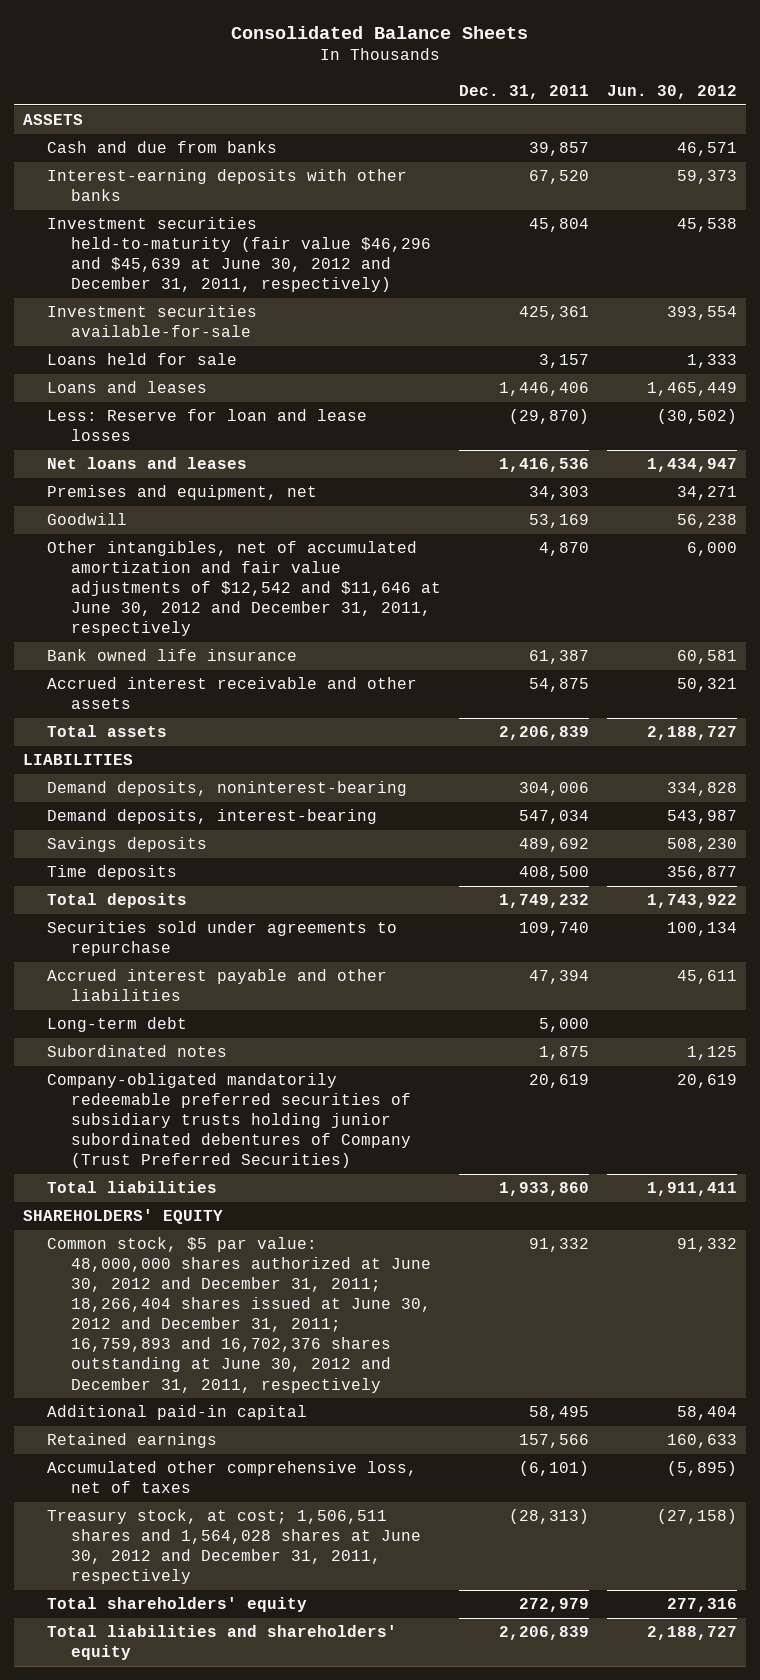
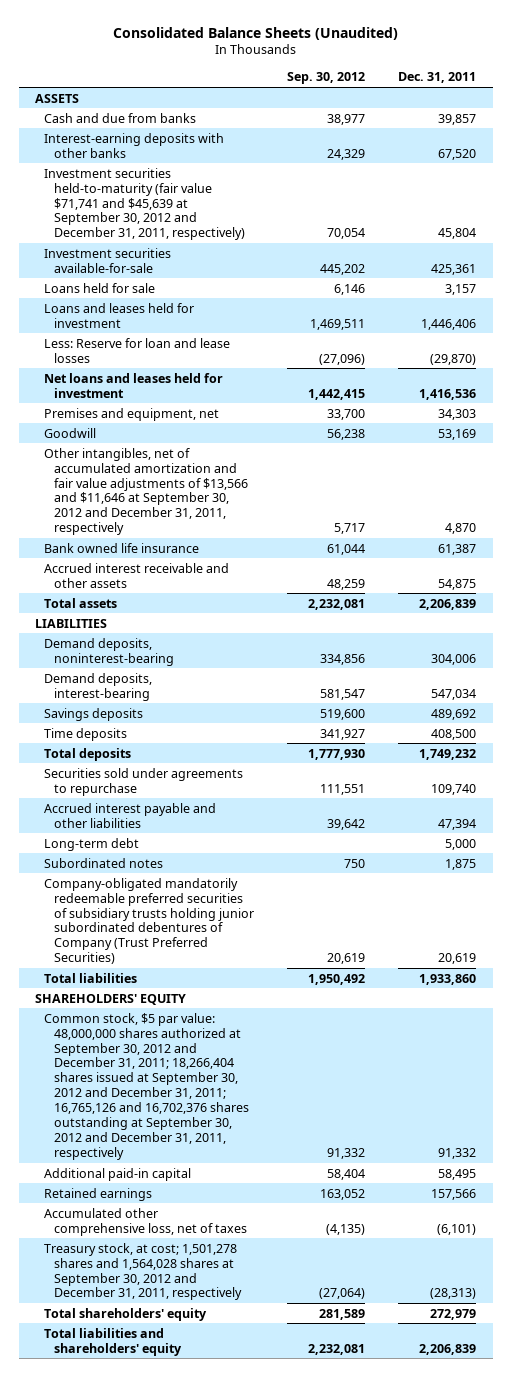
- Consolidated Balance Sheets
+ Consolidated Balance Sheets (Unaudited)
- | Dec. 31, 2011 | Jun. 30, 2012
+ | Sep. 30, 2012 | Dec. 31, 2011
- Investment securities held-to-maturity (fair value $46,296 and $45,639 at June 30, 2012 and December 31, 2011, respectively) | 45,804 | 45,538
+ Investment securities held-to-maturity (fair value $71,741 and $45,639 at September 30, 2012 and December 31, 2011, respectively) | 70,054 | 45,804
- Loans and leases | 1,446,406 | 1,465,449
+ Loans and leases held for investment | 1,469,511 | 1,446,406
- Net loans and leases | 1,416,536 | 1,434,947
+ Net loans and leases held for investment | 1,442,415 | 1,416,536
- Other intangibles, net of accumulated amortization and fair value adjustments of $12,542 and $11,646 at June 30, 2012 and December 31, 2011, respectively | 4,870 | 6,000
+ Other intangibles, net of accumulated amortization and fair value adjustments of $13,566 and $11,646 at September 30, 2012 and December 31, 2011, respectively | 5,717 | 4,870
- Common stock, $5 par value: 48,000,000 shares authorized at June 30, 2012 and December 31, 2011; 18,266,404 shares issued at June 30, 2012 and December 31, 2011; 16,759,893 and 16,702,376 shares outstanding at June 30, 2012 and December 31, 2011, respectively | 91,332 | 91,332
+ Common stock, $5 par value: 48,000,000 shares authorized at September 30, 2012 and December 31, 2011; 18,266,404 shares issued at September 30, 2012 and December 31, 2011; 16,765,126 and 16,702,376 shares outstanding at September 30, 2012 and December 31, 2011, respectively | 91,332 | 91,332
- Treasury stock, at cost; 1,506,511 shares and 1,564,028 shares at June 30, 2012 and December 31, 2011, respectively | (28,313) | (27,158)
+ Treasury stock, at cost; 1,501,278 shares and 1,564,028 shares at September 30, 2012 and December 31, 2011, respectively | (27,064) | (28,313)

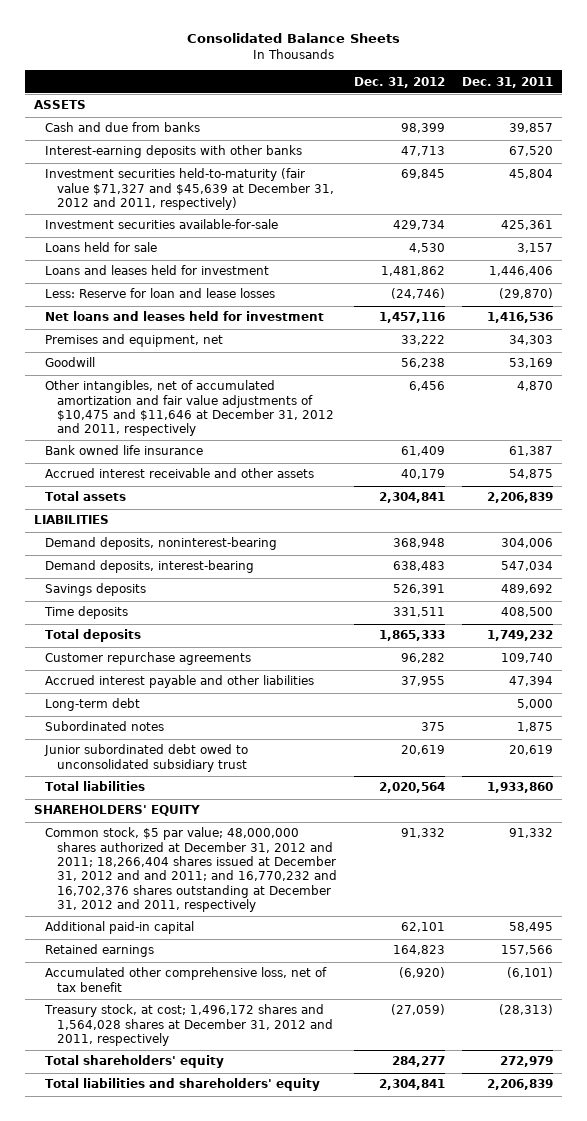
- Consolidated Balance Sheets (Unaudited)
+ Consolidated Balance Sheets
- | Sep. 30, 2012 | Dec. 31, 2011
+ | Dec. 31, 2012 | Dec. 31, 2011
- Investment securities held-to-maturity (fair value $71,741 and $45,639 at September 30, 2012 and December 31, 2011, respectively) | 70,054 | 45,804
+ Investment securities held-to-maturity (fair value $71,327 and $45,639 at December 31, 2012 and 2011, respectively) | 69,845 | 45,804
- Other intangibles, net of accumulated amortization and fair value adjustments of $13,566 and $11,646 at September 30, 2012 and December 31, 2011, respectively | 5,717 | 4,870
+ Other intangibles, net of accumulated amortization and fair value adjustments of $10,475 and $11,646 at December 31, 2012 and 2011, respectively | 6,456 | 4,870
- Securities sold under agreements to repurchase | 111,551 | 109,740
+ Customer repurchase agreements | 96,282 | 109,740
- Company-obligated mandatorily redeemable preferred securities of subsidiary trusts holding junior subordinated debentures of Company (Trust Preferred Securities) | 20,619 | 20,619
+ Junior subordinated debt owed to unconsolidated subsidiary trust | 20,619 | 20,619
- Common stock, $5 par value: 48,000,000 shares authorized at September 30, 2012 and December 31, 2011; 18,266,404 shares issued at September 30, 2012 and December 31, 2011; 16,765,126 and 16,702,376 shares outstanding at September 30, 2012 and December 31, 2011, respectively | 91,332 | 91,332
+ Common stock, $5 par value; 48,000,000 shares authorized at December 31, 2012 and 2011; 18,266,404 shares issued at December 31, 2012 and and 2011; and 16,770,232 and 16,702,376 shares outstanding at December 31, 2012 and 2011, respectively | 91,332 | 91,332
- Accumulated other comprehensive loss, net of taxes | (4,135) | (6,101)
- Treasury stock, at cost; 1,501,278 shares and 1,564,028 shares at September 30, 2012 and December 31, 2011, respectively | (27,064) | (28,313)
+ Accumulated other comprehensive loss, net of tax benefit | (6,920) | (6,101)
+ Treasury stock, at cost; 1,496,172 shares and 1,564,028 shares at December 31, 2012 and 2011, respectively | (27,059) | (28,313)

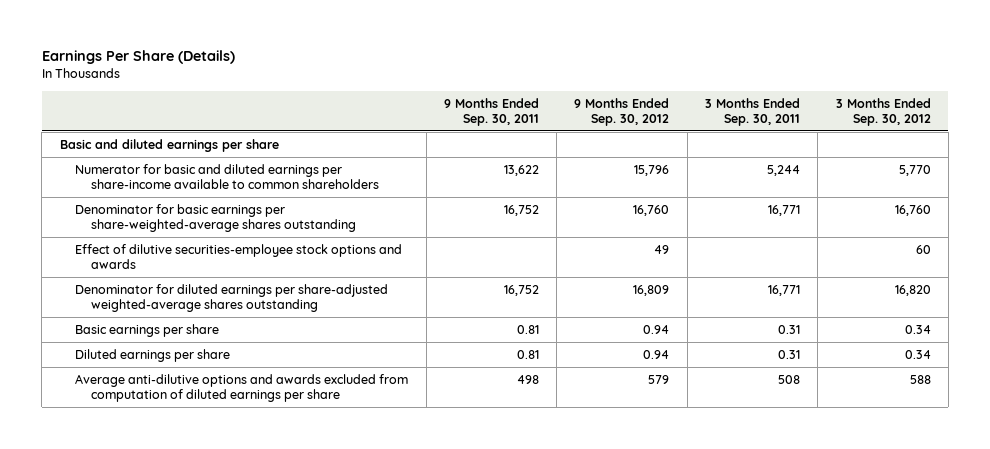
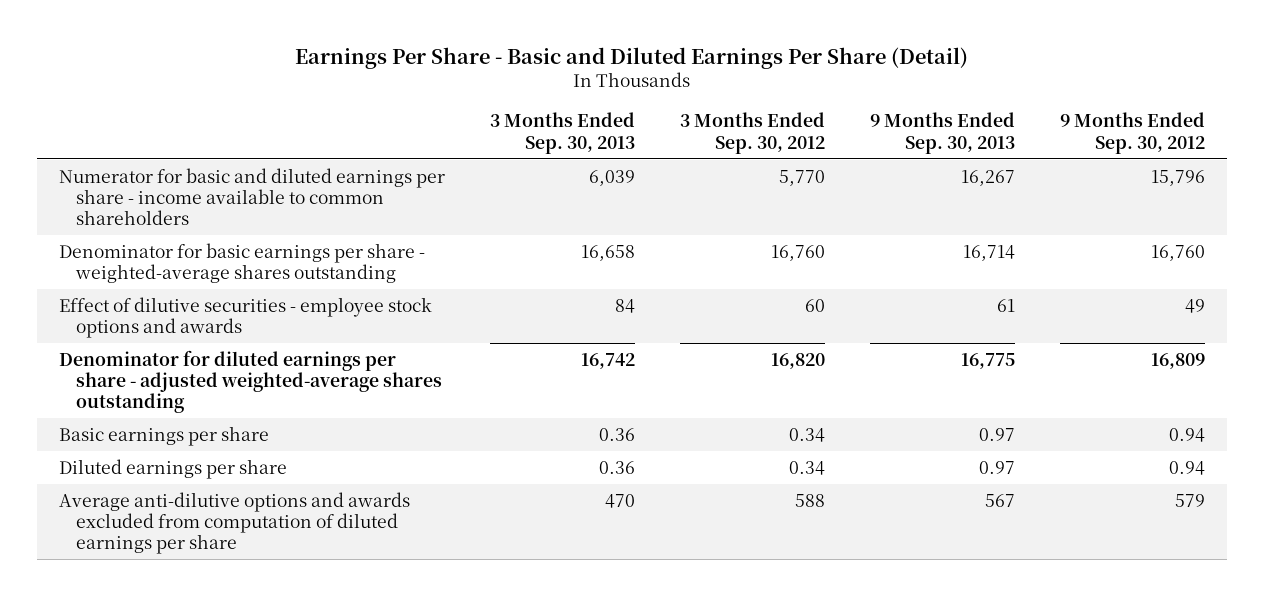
- Earnings Per Share (Details)
+ Earnings Per Share - Basic and Diluted Earnings Per Share (Detail)
- | 9 Months Ended Sep. 30, 2011 | 9 Months Ended Sep. 30, 2012 | 3 Months Ended Sep. 30, 2011 | 3 Months Ended Sep. 30, 2012
+ | 3 Months Ended Sep. 30, 2013 | 3 Months Ended Sep. 30, 2012 | 9 Months Ended Sep. 30, 2013 | 9 Months Ended Sep. 30, 2012
- Basic and diluted earnings per share
- Numerator for basic and diluted earnings per share-income available to common shareholders | 13,622 | 15,796 | 5,244 | 5,770
- Denominator for basic earnings per share-weighted-average shares outstanding | 16,752 | 16,760 | 16,771 | 16,760
- Effect of dilutive securities-employee stock options and awards | | 49 | | 60
- Denominator for diluted earnings per share-adjusted weighted-average shares outstanding | 16,752 | 16,809 | 16,771 | 16,820
+ Numerator for basic and diluted earnings per share - income available to common shareholders | 6,039 | 5,770 | 16,267 | 15,796
+ Denominator for basic earnings per share - weighted-average shares outstanding | 16,658 | 16,760 | 16,714 | 16,760
+ Effect of dilutive securities - employee stock options and awards | 84 | 60 | 61 | 49
+ Denominator for diluted earnings per share - adjusted weighted-average shares outstanding | 16,742 | 16,820 | 16,775 | 16,809

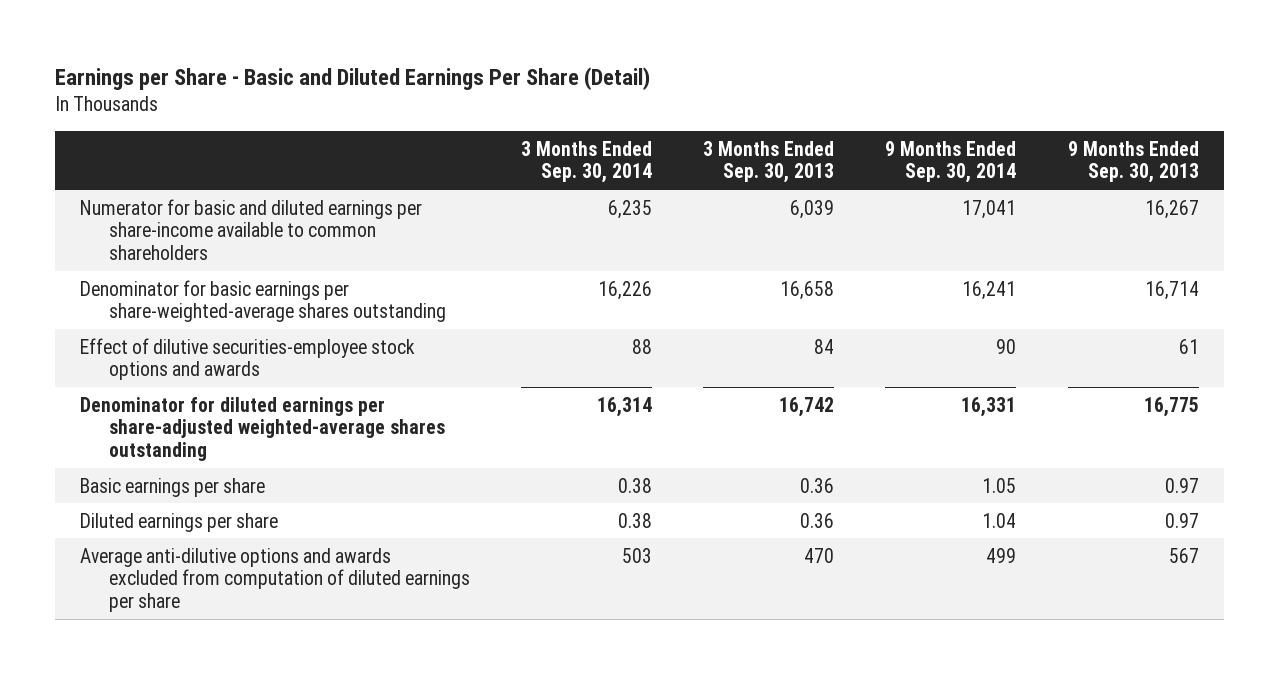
- Earnings Per Share - Basic and Diluted Earnings Per Share (Detail)
+ Earnings per Share - Basic and Diluted Earnings Per Share (Detail)
- | 3 Months Ended Sep. 30, 2013 | 3 Months Ended Sep. 30, 2012 | 9 Months Ended Sep. 30, 2013 | 9 Months Ended Sep. 30, 2012
+ | 3 Months Ended Sep. 30, 2014 | 3 Months Ended Sep. 30, 2013 | 9 Months Ended Sep. 30, 2014 | 9 Months Ended Sep. 30, 2013
- Numerator for basic and diluted earnings per share - income available to common shareholders | 6,039 | 5,770 | 16,267 | 15,796
- Denominator for basic earnings per share - weighted-average shares outstanding | 16,658 | 16,760 | 16,714 | 16,760
- Effect of dilutive securities - employee stock options and awards | 84 | 60 | 61 | 49
- Denominator for diluted earnings per share - adjusted weighted-average shares outstanding | 16,742 | 16,820 | 16,775 | 16,809
+ Numerator for basic and diluted earnings per share-income available to common shareholders | 6,235 | 6,039 | 17,041 | 16,267
+ Denominator for basic earnings per share-weighted-average shares outstanding | 16,226 | 16,658 | 16,241 | 16,714
+ Effect of dilutive securities-employee stock options and awards | 88 | 84 | 90 | 61
+ Denominator for diluted earnings per share-adjusted weighted-average shares outstanding | 16,314 | 16,742 | 16,331 | 16,775

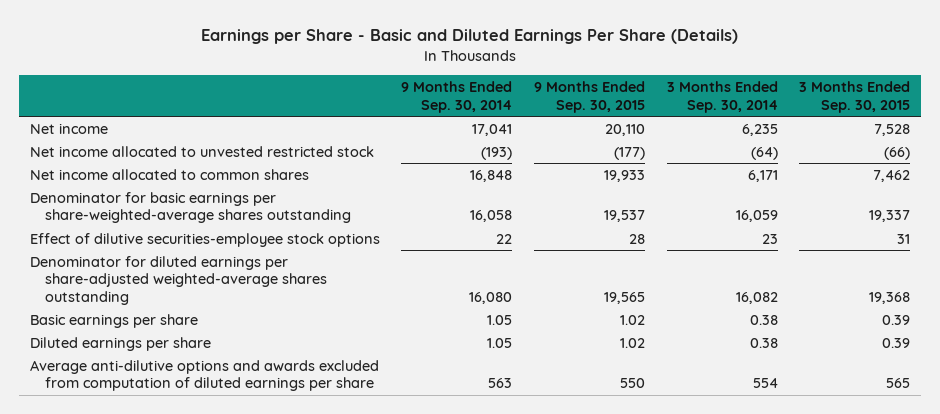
- Earnings per Share - Basic and Diluted Earnings Per Share (Detail)
+ Earnings per Share - Basic and Diluted Earnings Per Share (Details)
- | 3 Months Ended Sep. 30, 2014 | 3 Months Ended Sep. 30, 2013 | 9 Months Ended Sep. 30, 2014 | 9 Months Ended Sep. 30, 2013
+ | 9 Months Ended Sep. 30, 2014 | 9 Months Ended Sep. 30, 2015 | 3 Months Ended Sep. 30, 2014 | 3 Months Ended Sep. 30, 2015
- Numerator for basic and diluted earnings per share-income available to common shareholders | 6,235 | 6,039 | 17,041 | 16,267
- Denominator for basic earnings per share-weighted-average shares outstanding | 16,226 | 16,658 | 16,241 | 16,714
- Effect of dilutive securities-employee stock options and awards | 88 | 84 | 90 | 61
- Denominator for diluted earnings per share-adjusted weighted-average shares outstanding | 16,314 | 16,742 | 16,331 | 16,775
+ Net income | 17,041 | 20,110 | 6,235 | 7,528
+ Net income allocated to unvested restricted stock | (193) | (177) | (64) | (66)
+ Net income allocated to common shares | 16,848 | 19,933 | 6,171 | 7,462
+ Denominator for basic earnings per share-weighted-average shares outstanding | 16,058 | 19,537 | 16,059 | 19,337
+ Effect of dilutive securities-employee stock options | 22 | 28 | 23 | 31
+ Denominator for diluted earnings per share-adjusted weighted-average shares outstanding | 16,080 | 19,565 | 16,082 | 19,368
- Diluted earnings per share | 0.38 | 0.36 | 1.04 | 0.97
- Average anti-dilutive options and awards excluded from computation of diluted earnings per share | 503 | 470 | 499 | 567
+ Diluted earnings per share | 1.05 | 1.02 | 0.38 | 0.39
+ Average anti-dilutive options and awards excluded from computation of diluted earnings per share | 563 | 550 | 554 | 565

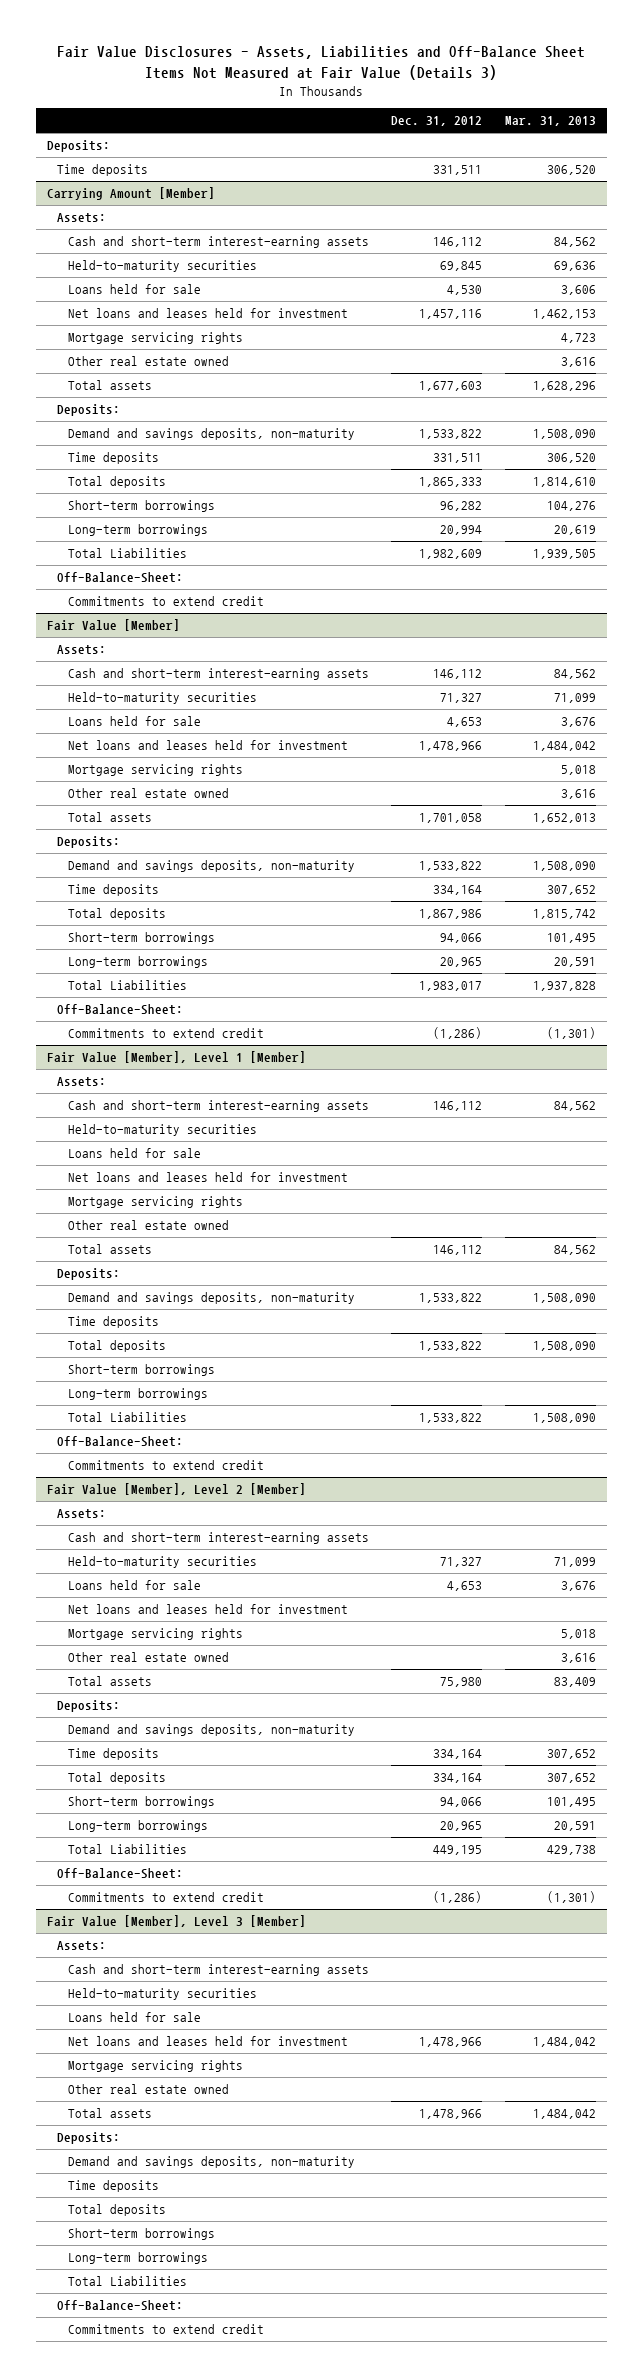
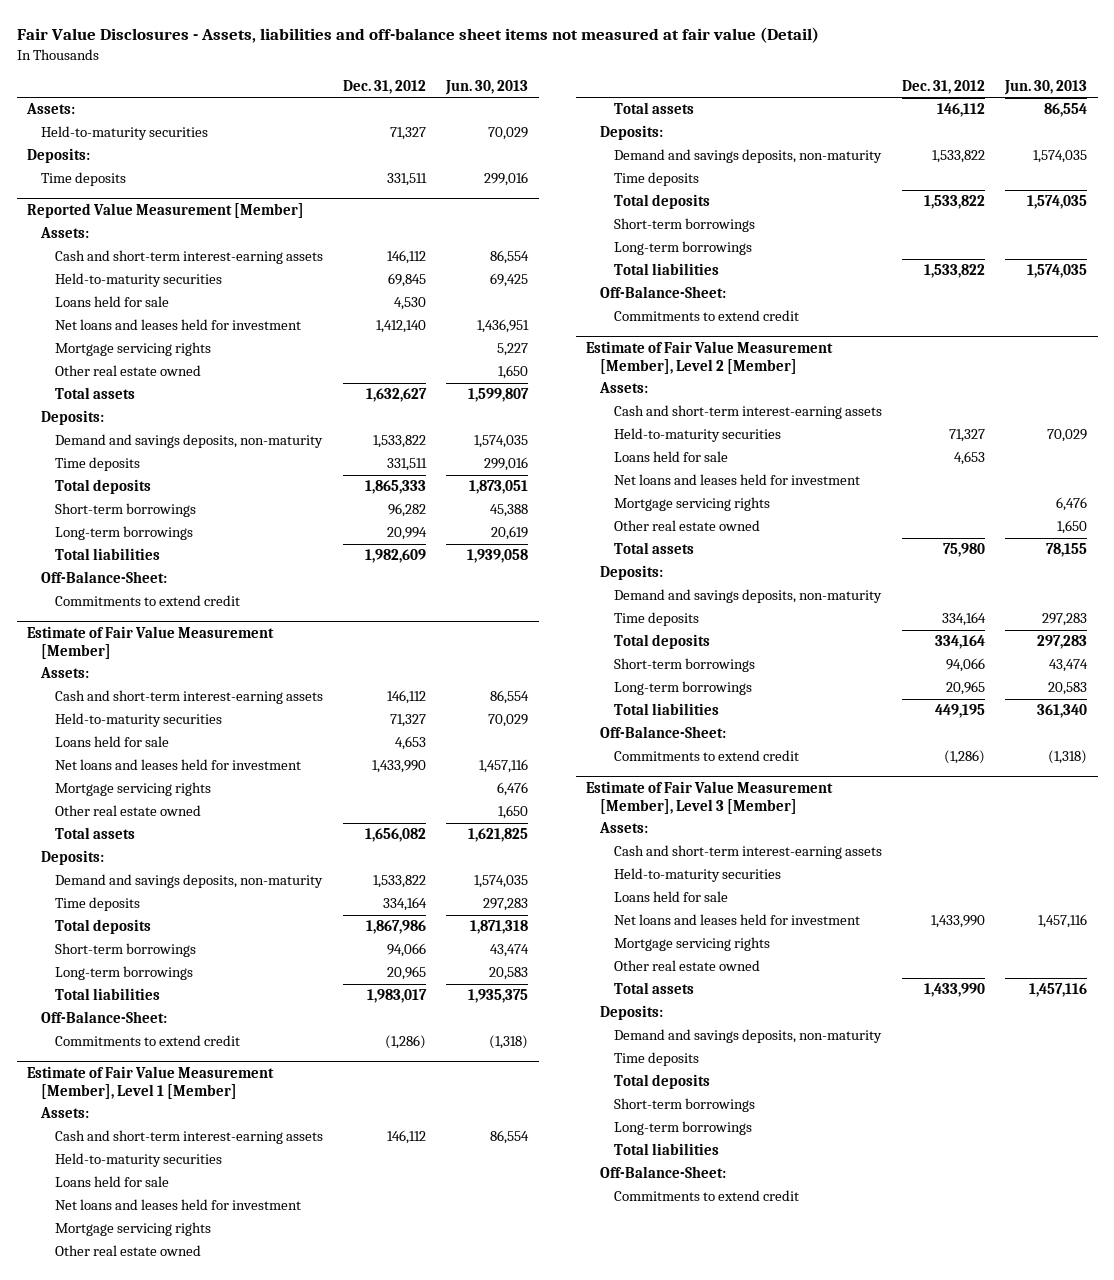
- Fair Value Disclosures - Assets, Liabilities and Off-Balance Sheet Items Not Measured at Fair Value (Details 3)
+ Fair Value Disclosures - Assets, liabilities and off-balance sheet items not measured at fair value (Detail)
- | Dec. 31, 2012 | Mar. 31, 2013
+ | Dec. 31, 2012 | Jun. 30, 2013
+ Assets:
+ Held-to-maturity securities | 71,327 | 70,029
- Carrying Amount [Member]
+ Reported Value Measurement [Member]
- Net loans and leases held for investment | 1,457,116 | 1,462,153
+ Net loans and leases held for investment | 1,412,140 | 1,436,951
- Total assets | 1,677,603 | 1,628,296
+ Total assets | 1,632,627 | 1,599,807
- Total Liabilities | 1,982,609 | 1,939,505
+ Total liabilities | 1,982,609 | 1,939,058
- Fair Value [Member]
+ Estimate of Fair Value Measurement [Member]
- Net loans and leases held for investment | 1,478,966 | 1,484,042
+ Net loans and leases held for investment | 1,433,990 | 1,457,116
- Total assets | 1,701,058 | 1,652,013
+ Total assets | 1,656,082 | 1,621,825
- Total Liabilities | 1,983,017 | 1,937,828
+ Total liabilities | 1,983,017 | 1,935,375
- Fair Value [Member], Level 1 [Member]
+ Estimate of Fair Value Measurement [Member], Level 1 [Member]
- Total Liabilities | 1,533,822 | 1,508,090
+ Total liabilities | 1,533,822 | 1,574,035
- Fair Value [Member], Level 2 [Member]
+ Estimate of Fair Value Measurement [Member], Level 2 [Member]
- Total Liabilities | 449,195 | 429,738
+ Total liabilities | 449,195 | 361,340
- Fair Value [Member], Level 3 [Member]
+ Estimate of Fair Value Measurement [Member], Level 3 [Member]
- Net loans and leases held for investment | 1,478,966 | 1,484,042
+ Net loans and leases held for investment | 1,433,990 | 1,457,116
- Total assets | 1,478,966 | 1,484,042
+ Total assets | 1,433,990 | 1,457,116
- Total Liabilities
+ Total liabilities

